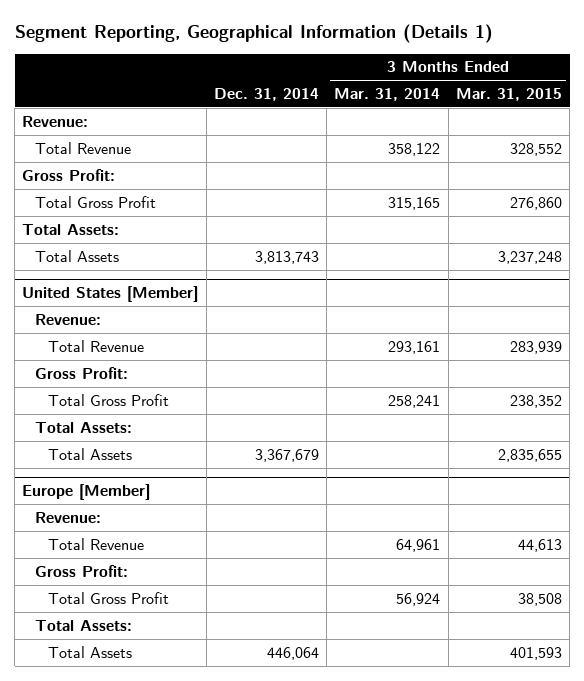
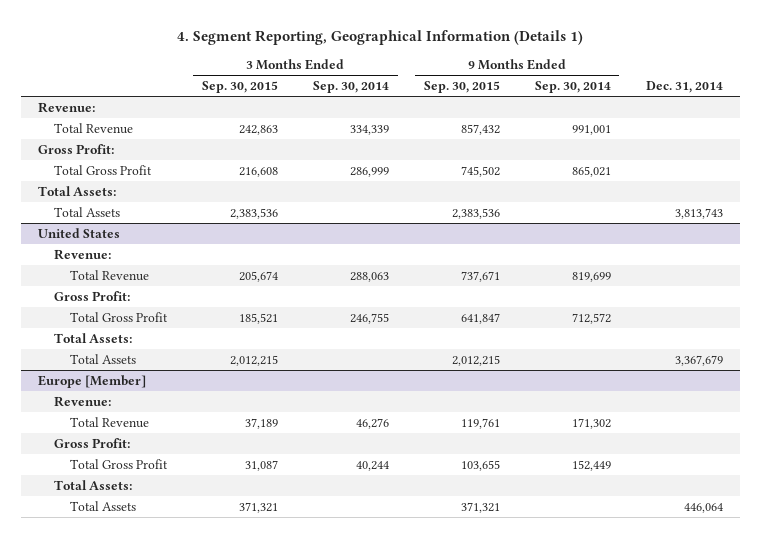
- Segment Reporting, Geographical Information (Details 1)
+ 4. Segment Reporting, Geographical Information (Details 1)
- | Dec. 31, 2014 | 3 Months Ended Mar. 31, 2014 | 3 Months Ended Mar. 31, 2015
+ | 3 Months Ended Sep. 30, 2015 | 3 Months Ended Sep. 30, 2014 | 9 Months Ended Sep. 30, 2015 | 9 Months Ended Sep. 30, 2014 | Dec. 31, 2014
- United States [Member]
+ United States

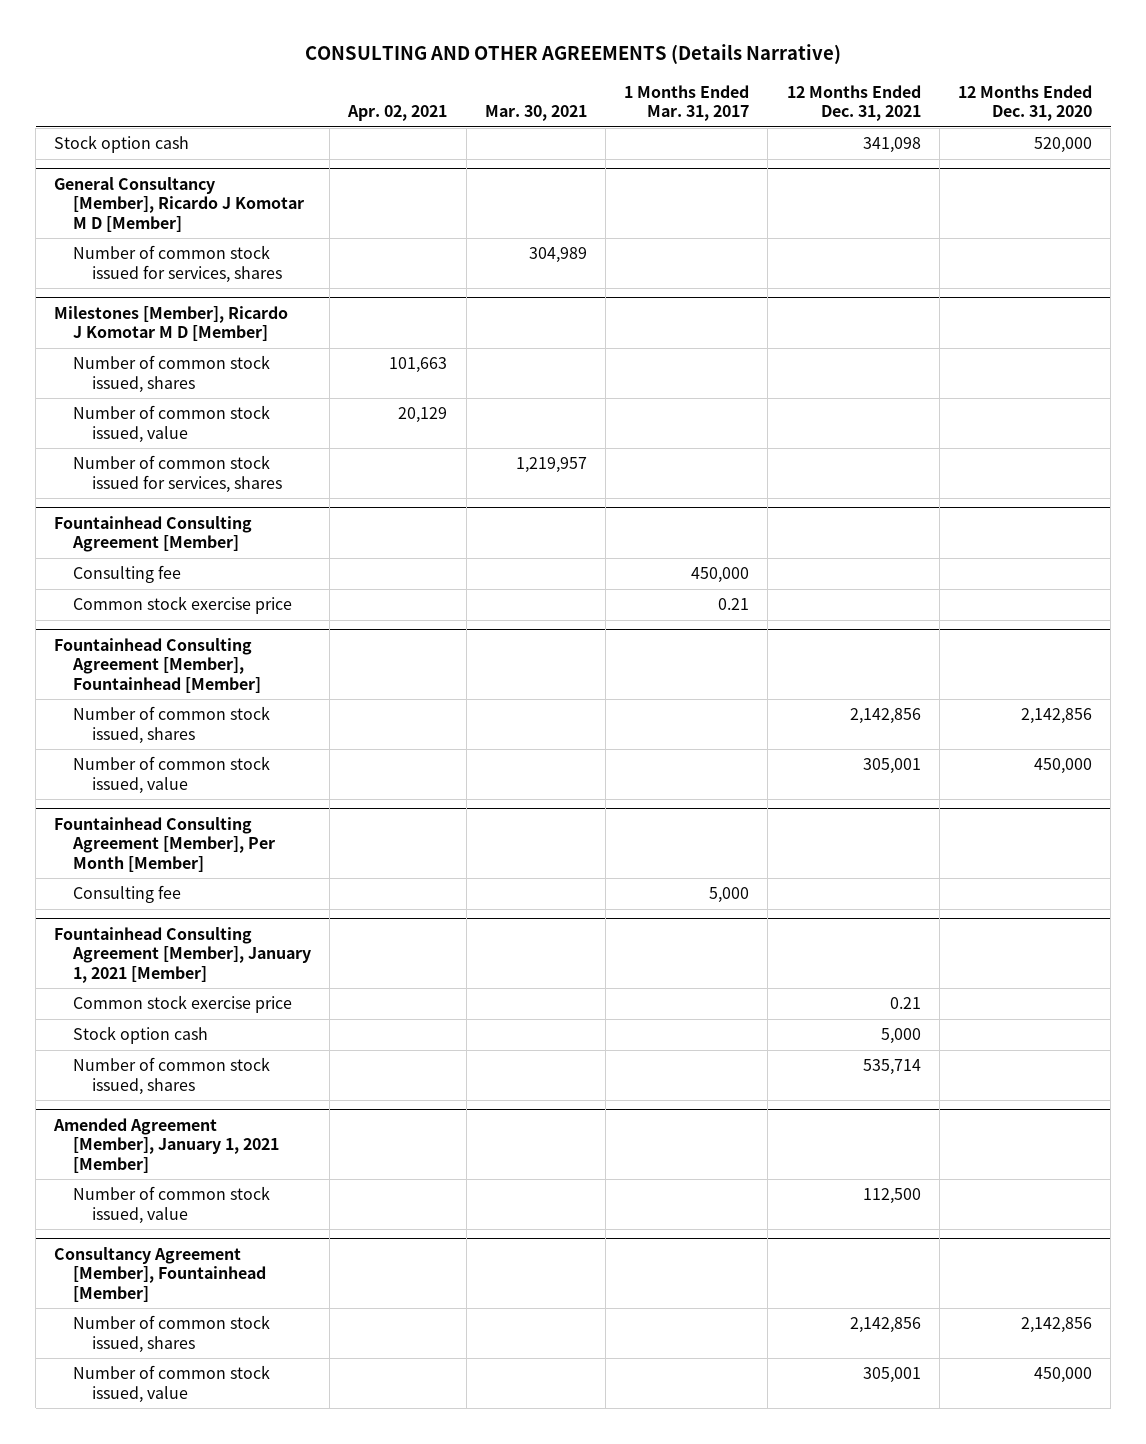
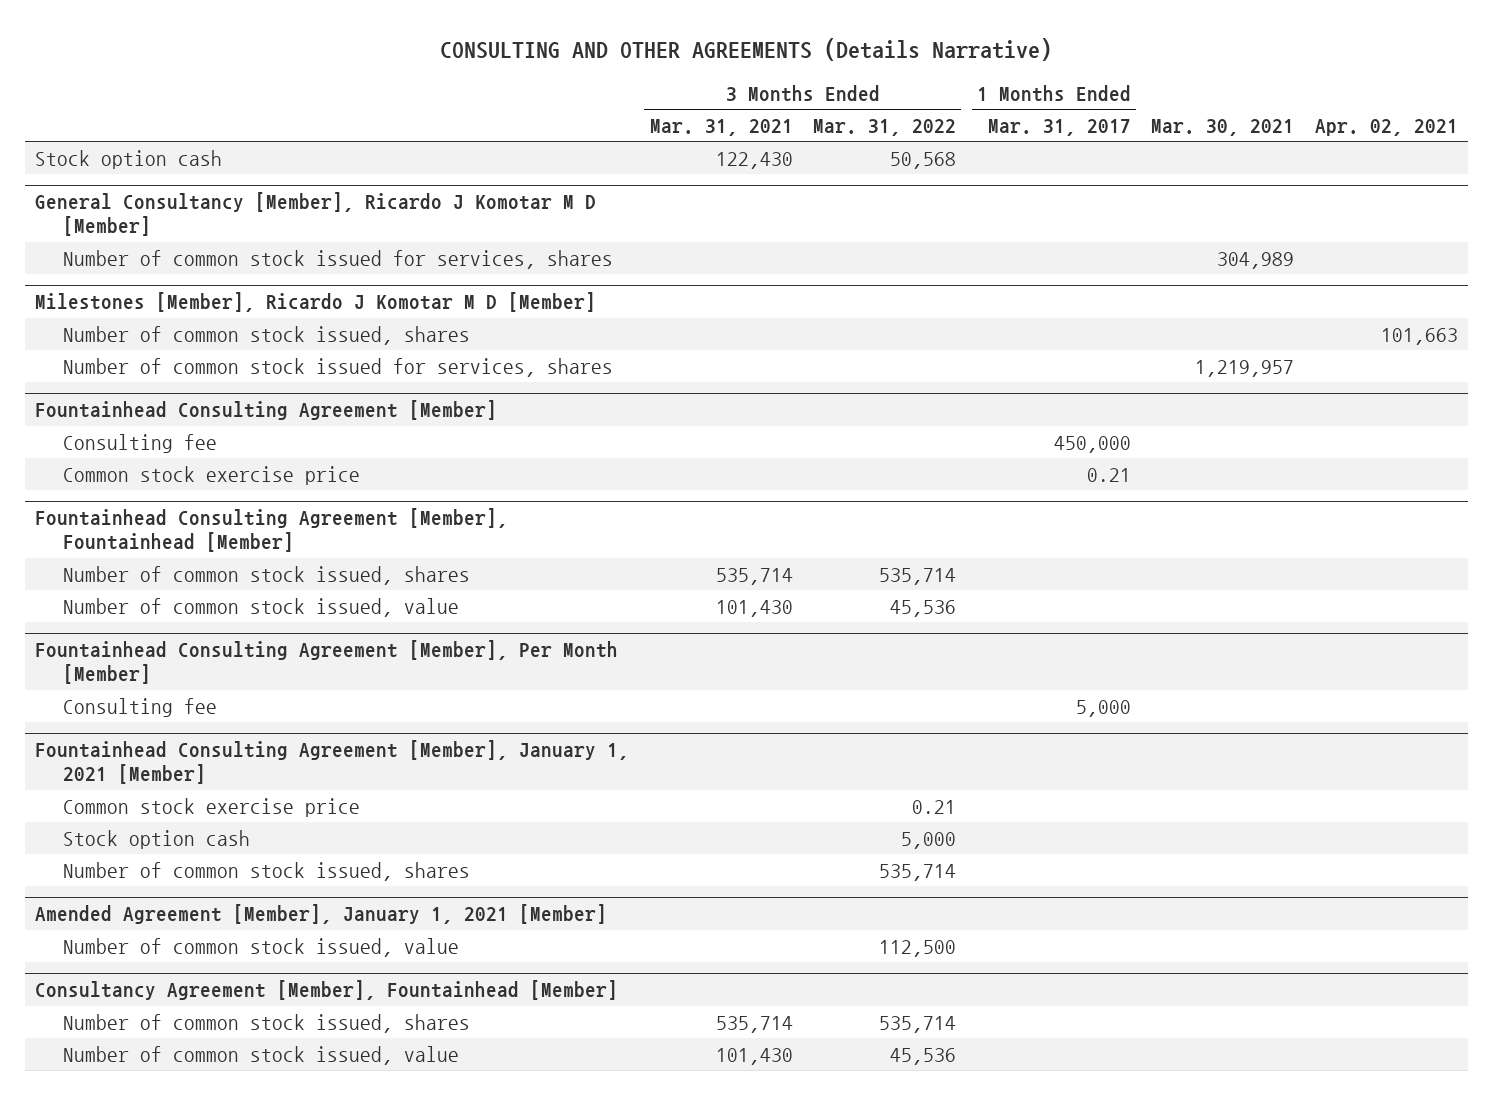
- | Apr. 02, 2021 | Mar. 30, 2021 | 1 Months Ended Mar. 31, 2017 | 12 Months Ended Dec. 31, 2021 | 12 Months Ended Dec. 31, 2020
+ | 3 Months Ended Mar. 31, 2021 | 3 Months Ended Mar. 31, 2022 | 1 Months Ended Mar. 31, 2017 | Mar. 30, 2021 | Apr. 02, 2021
@ Milestones [Member], Ricardo J Komotar M D [Member]
- Number of common stock issued, value | 20,129 | | | |

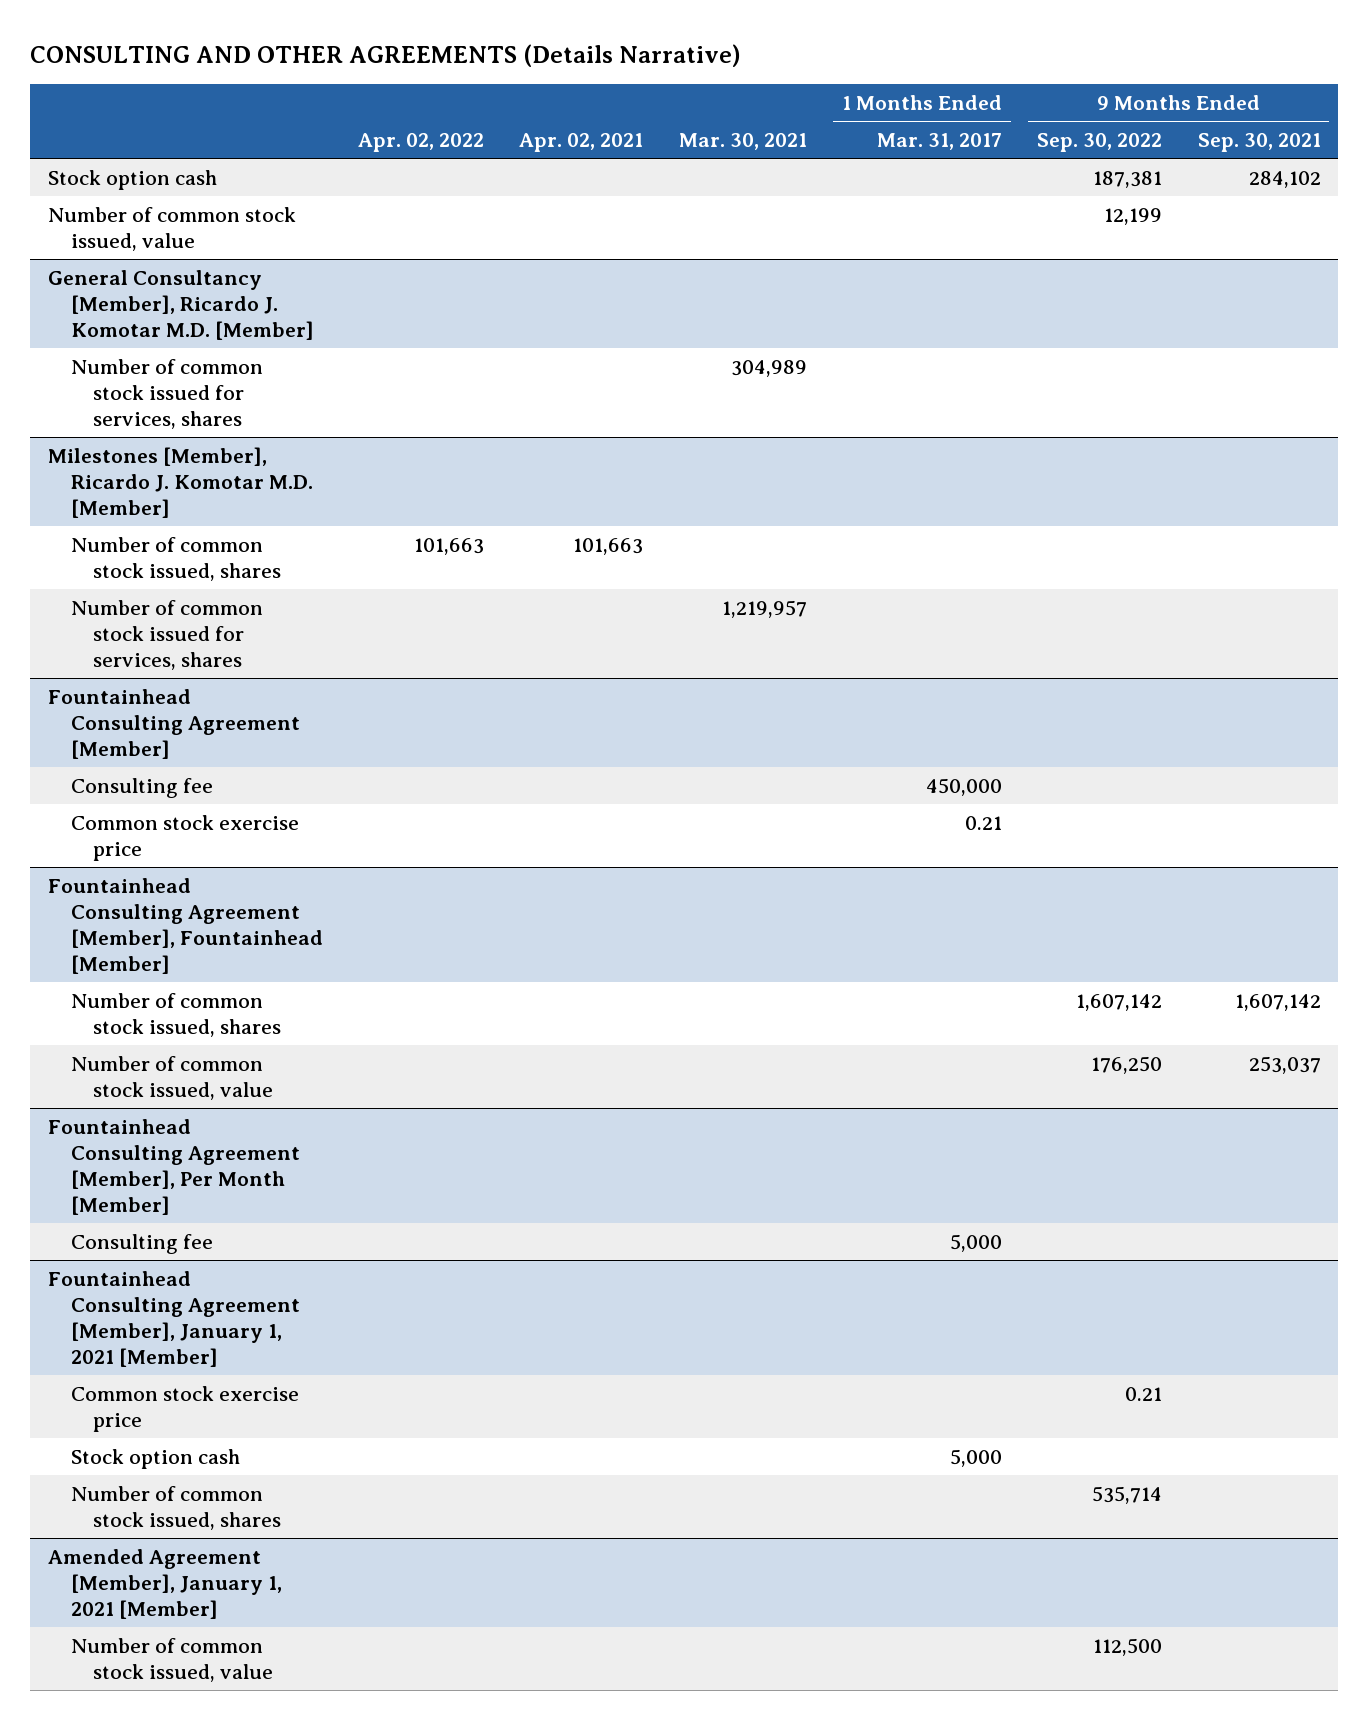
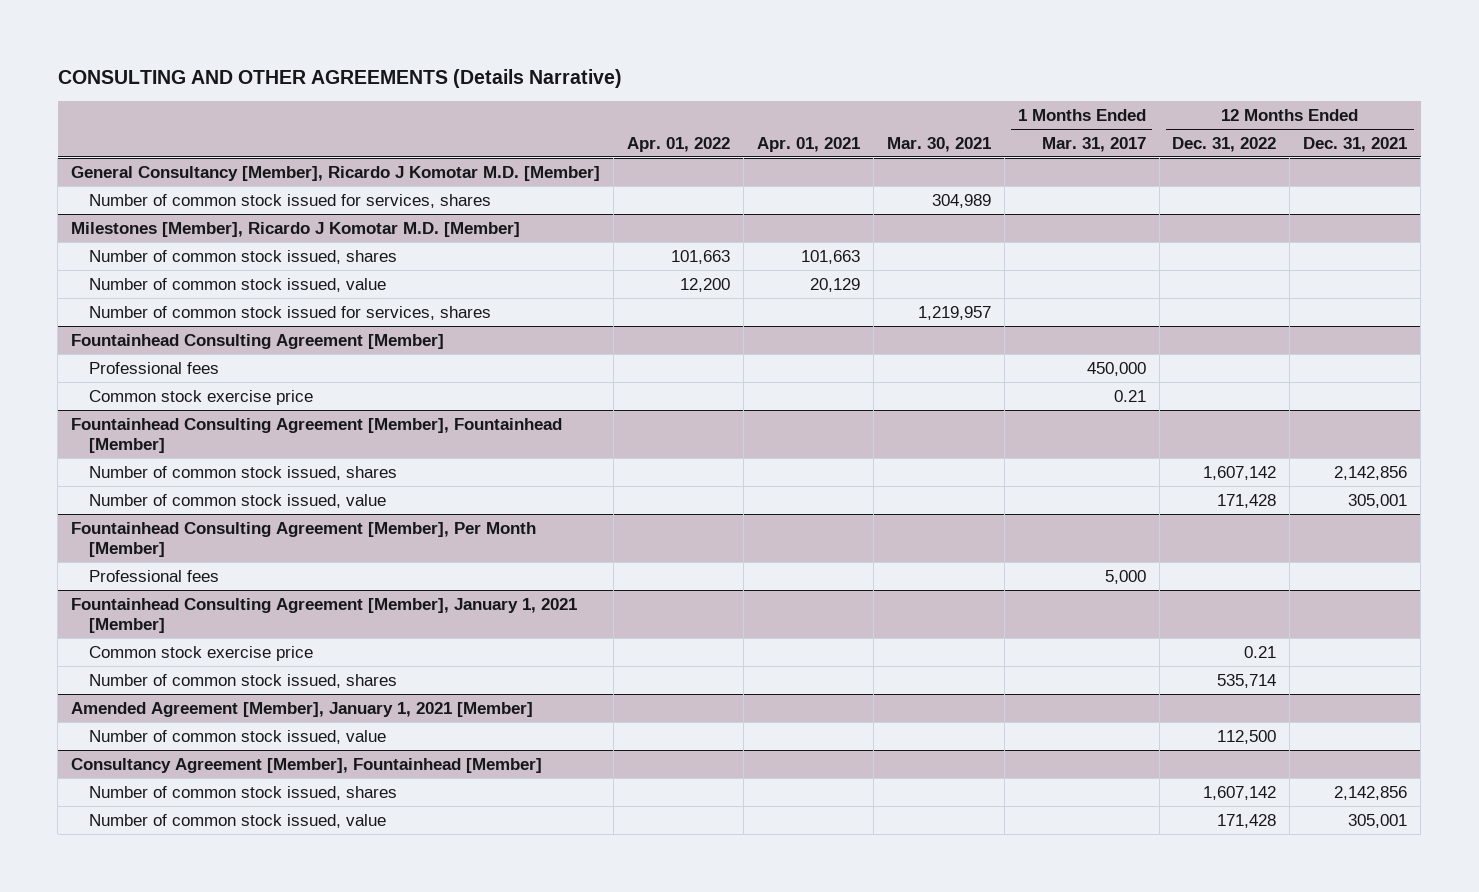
- | Apr. 02, 2022 | Apr. 02, 2021 | Mar. 30, 2021 | 1 Months Ended Mar. 31, 2017 | 9 Months Ended Sep. 30, 2022 | 9 Months Ended Sep. 30, 2021
+ | Apr. 01, 2022 | Apr. 01, 2021 | Mar. 30, 2021 | 1 Months Ended Mar. 31, 2017 | 12 Months Ended Dec. 31, 2022 | 12 Months Ended Dec. 31, 2021
- Stock option cash | | | | | 187,381 | 284,102
- Number of common stock issued, value | | | | | 12,199 |
- General Consultancy [Member], Ricardo J. Komotar M.D. [Member]
+ General Consultancy [Member], Ricardo J Komotar M.D. [Member]
- Milestones [Member], Ricardo J. Komotar M.D. [Member]
+ Milestones [Member], Ricardo J Komotar M.D. [Member]
+ Number of common stock issued, value | 12,200 | 20,129 | | | |
@ Fountainhead Consulting Agreement [Member]
- Consulting fee | | | | 450,000 | |
+ Professional fees | | | | 450,000 | |
@ Fountainhead Consulting Agreement [Member], Per Month [Member]
- Consulting fee | | | | 5,000 | |
+ Professional fees | | | | 5,000 | |
@ Fountainhead Consulting Agreement [Member], January 1, 2021 [Member]
- Stock option cash | | | | 5,000 | |
+ Consultancy Agreement [Member], Fountainhead [Member]
+ Number of common stock issued, shares | | | | | 1,607,142 | 2,142,856
+ Number of common stock issued, value | | | | | 171,428 | 305,001

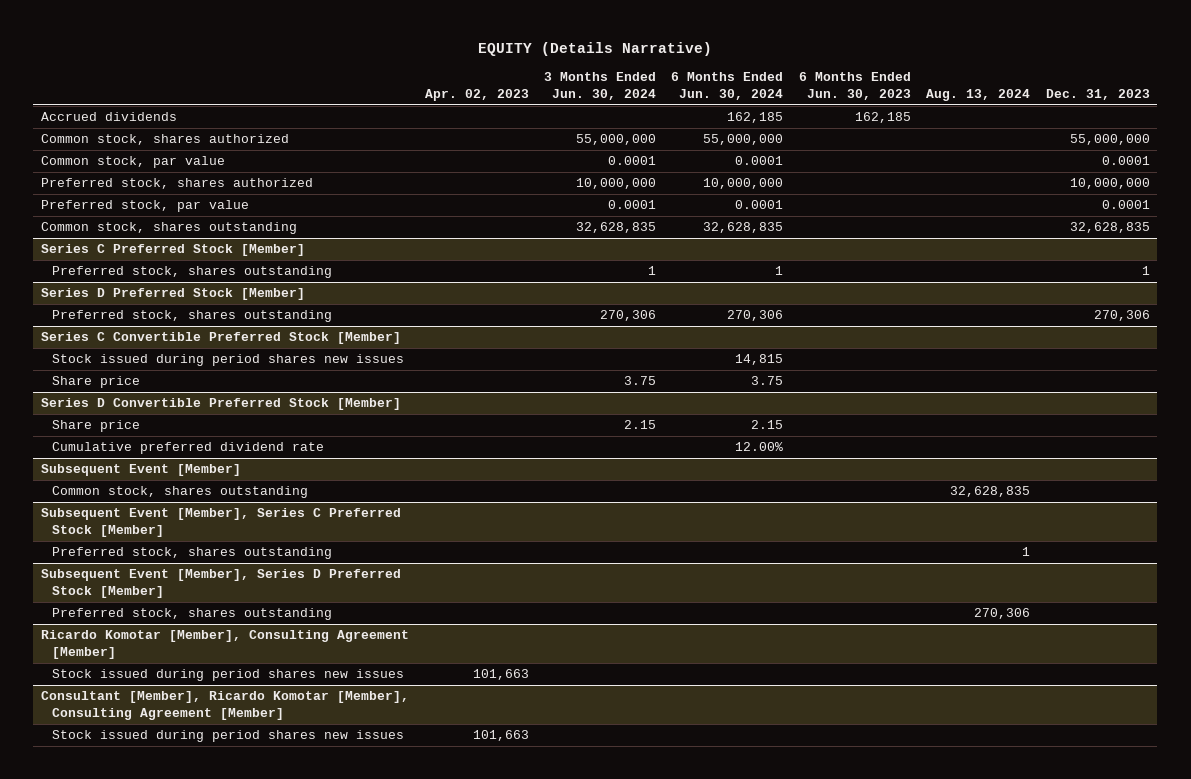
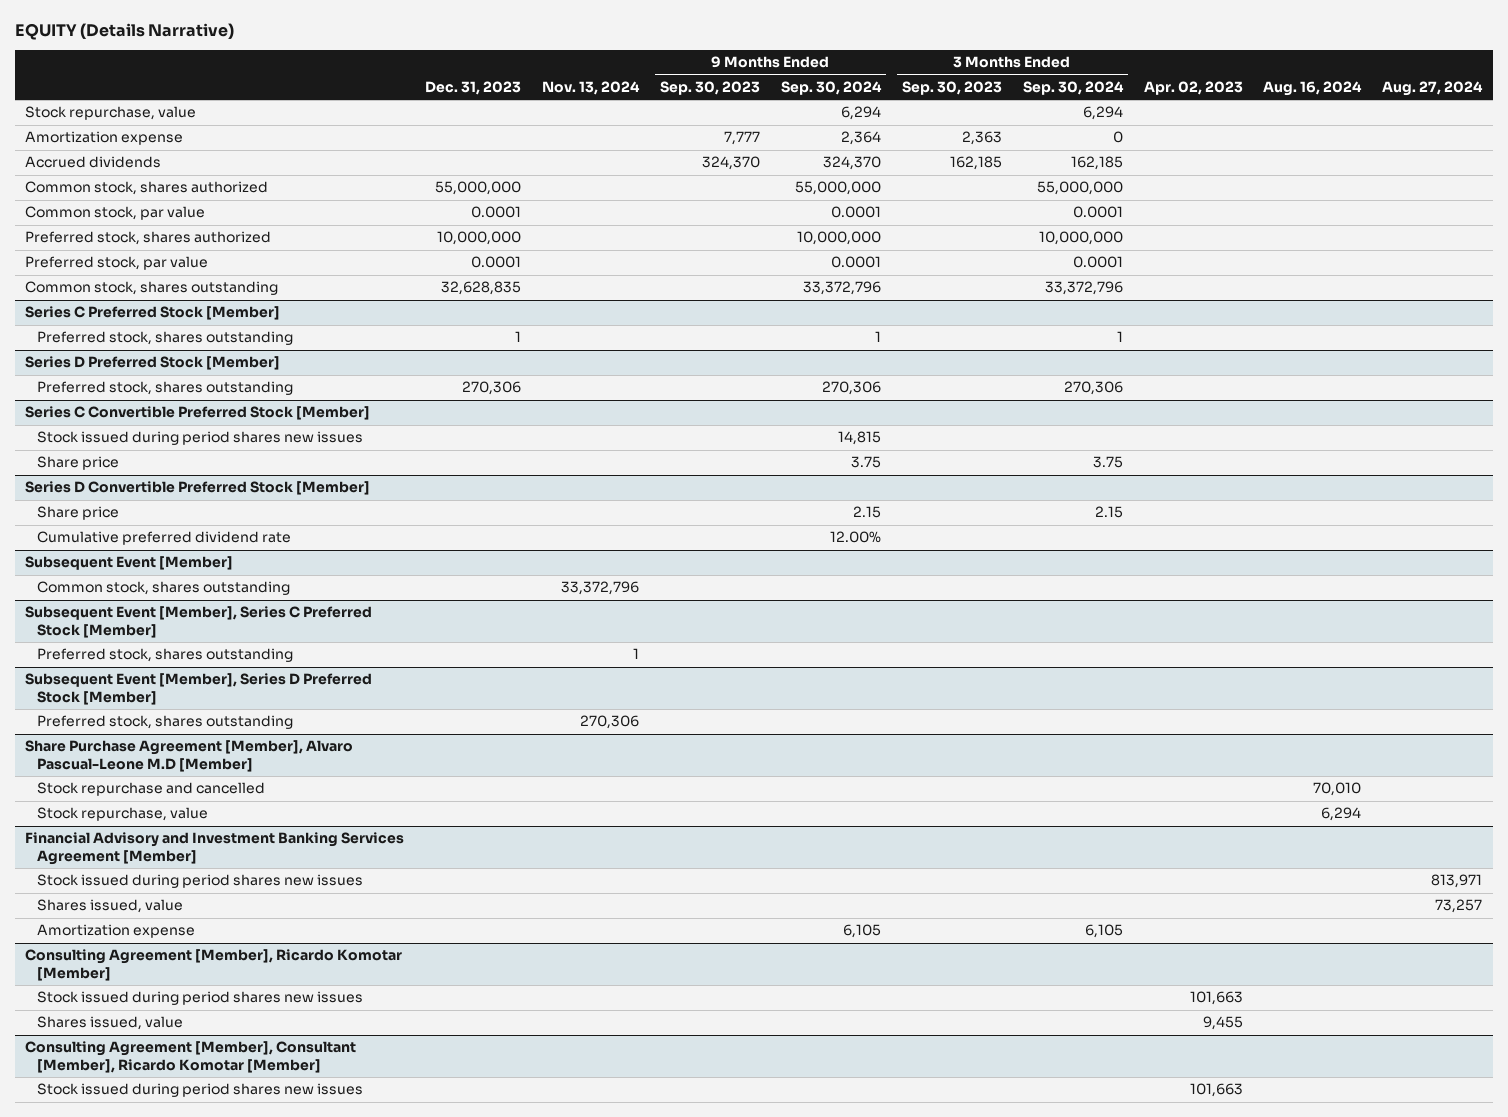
- | Apr. 02, 2023 | 3 Months Ended Jun. 30, 2024 | 6 Months Ended Jun. 30, 2024 | 6 Months Ended Jun. 30, 2023 | Aug. 13, 2024 | Dec. 31, 2023
+ | Dec. 31, 2023 | Nov. 13, 2024 | 9 Months Ended Sep. 30, 2023 | 9 Months Ended Sep. 30, 2024 | 3 Months Ended Sep. 30, 2023 | 3 Months Ended Sep. 30, 2024 | Apr. 02, 2023 | Aug. 16, 2024 | Aug. 27, 2024
+ Stock repurchase, value | | | | 6,294 | | 6,294 | | |
+ Amortization expense | | | 7,777 | 2,364 | 2,363 | 0 | | |
- Ricardo Komotar [Member], Consulting Agreement [Member]
+ Share Purchase Agreement [Member], Alvaro Pascual-Leone M.D [Member]
+ Stock repurchase and cancelled | | | | | | | | 70,010 |
+ Stock repurchase, value | | | | | | | | 6,294 |
+ Financial Advisory and Investment Banking Services Agreement [Member]
+ Stock issued during period shares new issues | | | | | | | | | 813,971
+ Shares issued, value | | | | | | | | | 73,257
+ Amortization expense | | | | 6,105 | | 6,105 | | |
+ Consulting Agreement [Member], Ricardo Komotar [Member]
- Consultant [Member], Ricardo Komotar [Member], Consulting Agreement [Member]
+ Shares issued, value | | | | | | | 9,455 | |
+ Consulting Agreement [Member], Consultant [Member], Ricardo Komotar [Member]

